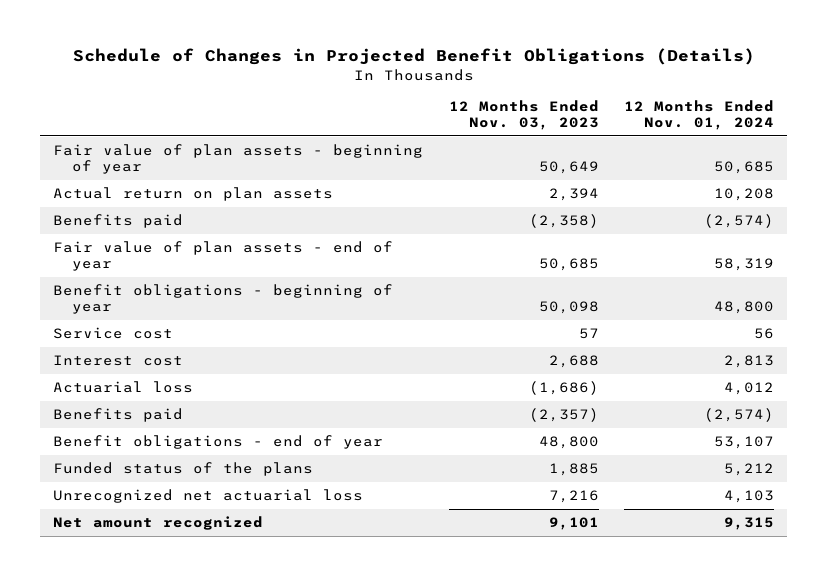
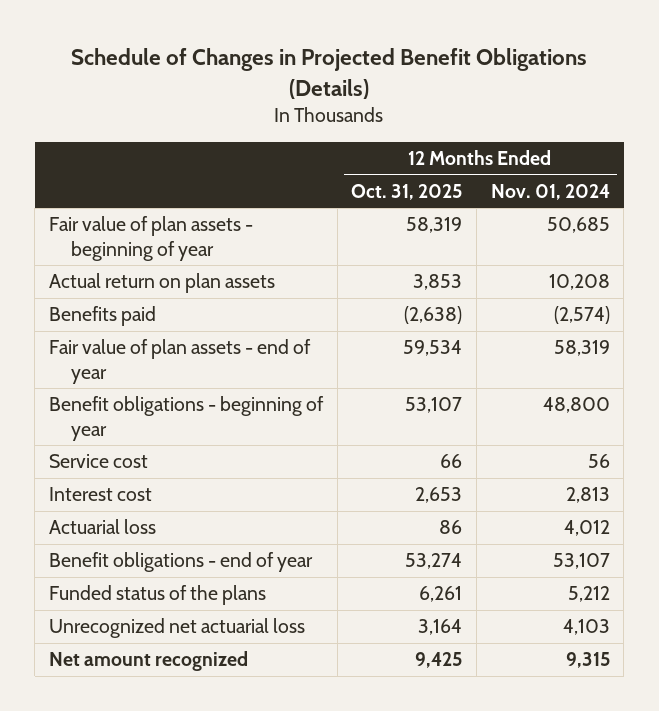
- | 12 Months Ended Nov. 03, 2023 | 12 Months Ended Nov. 01, 2024
+ | 12 Months Ended Oct. 31, 2025 | 12 Months Ended Nov. 01, 2024
- Benefits paid | (2,357) | (2,574)

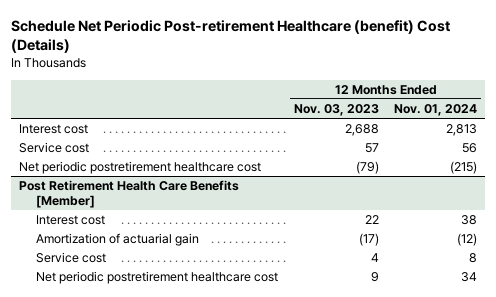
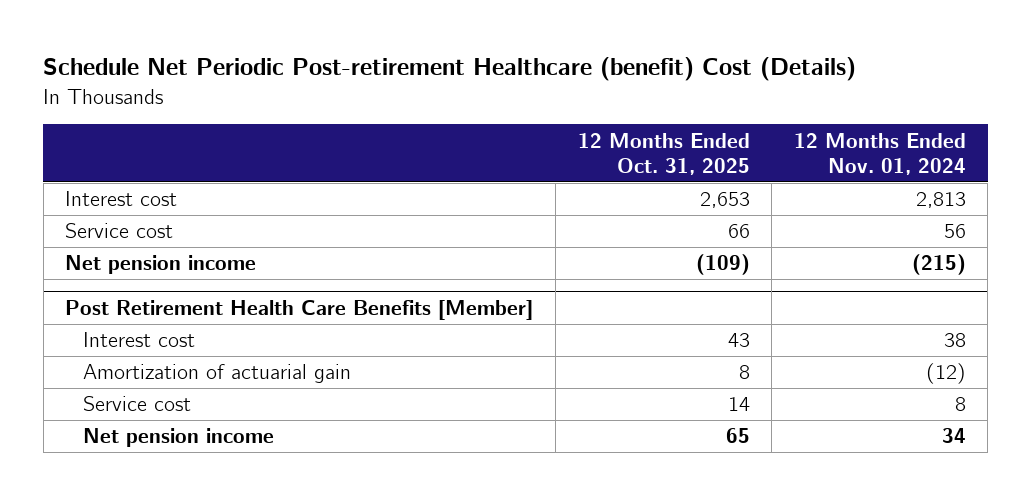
- | 12 Months Ended Nov. 03, 2023 | 12 Months Ended Nov. 01, 2024
+ | 12 Months Ended Oct. 31, 2025 | 12 Months Ended Nov. 01, 2024
- Net periodic postretirement healthcare cost | (79) | (215)
+ Net pension income | (109) | (215)
@ Post Retirement Health Care Benefits [Member]
- Net periodic postretirement healthcare cost | 9 | 34
+ Net pension income | 65 | 34

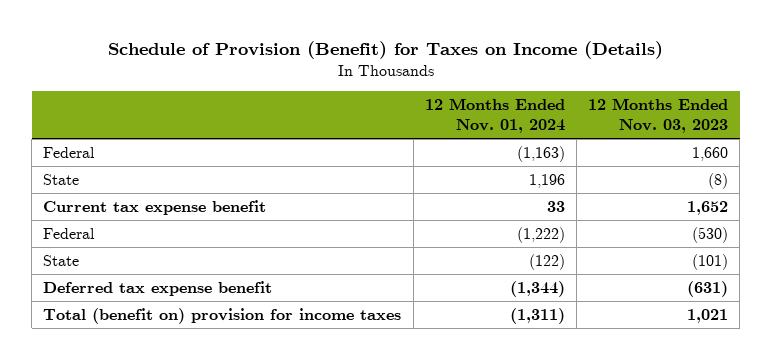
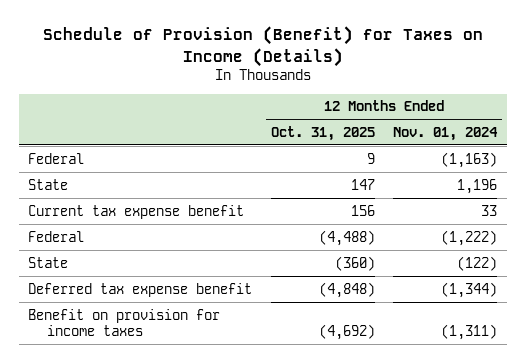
- | 12 Months Ended Nov. 01, 2024 | 12 Months Ended Nov. 03, 2023
+ | 12 Months Ended Oct. 31, 2025 | 12 Months Ended Nov. 01, 2024
- Total (benefit on) provision for income taxes | (1,311) | 1,021
+ Benefit on provision for income taxes | (4,692) | (1,311)

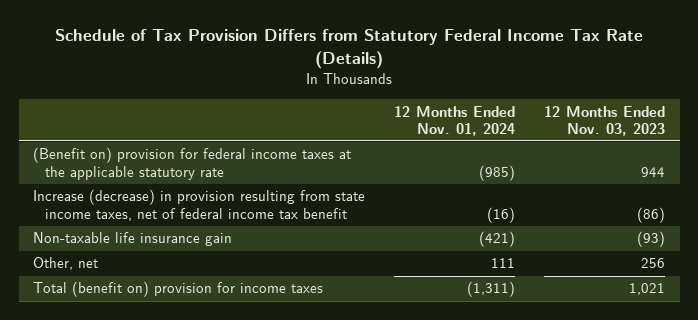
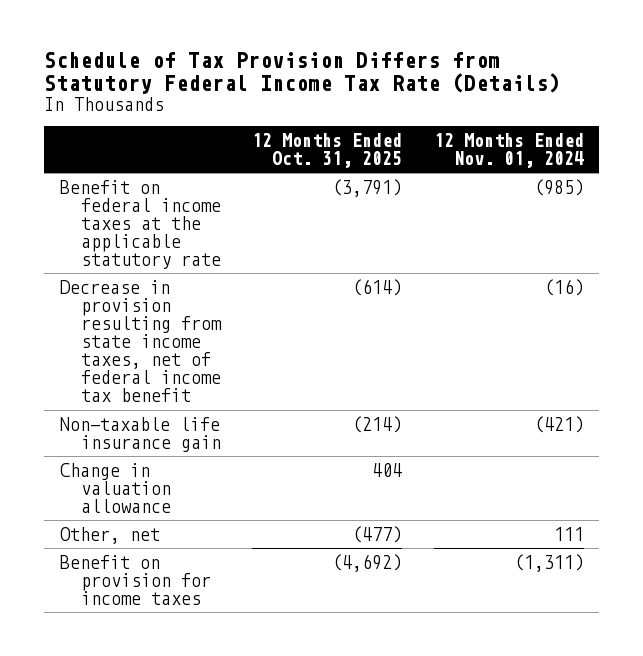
- | 12 Months Ended Nov. 01, 2024 | 12 Months Ended Nov. 03, 2023
+ | 12 Months Ended Oct. 31, 2025 | 12 Months Ended Nov. 01, 2024
- (Benefit on) provision for federal income taxes at the applicable statutory rate | (985) | 944
- Increase (decrease) in provision resulting from state income taxes, net of federal income tax benefit | (16) | (86)
+ Benefit on federal income taxes at the applicable statutory rate | (3,791) | (985)
+ Decrease in provision resulting from state income taxes, net of federal income tax benefit | (614) | (16)
+ Change in valuation allowance | 404 |
- Total (benefit on) provision for income taxes | (1,311) | 1,021
+ Benefit on provision for income taxes | (4,692) | (1,311)

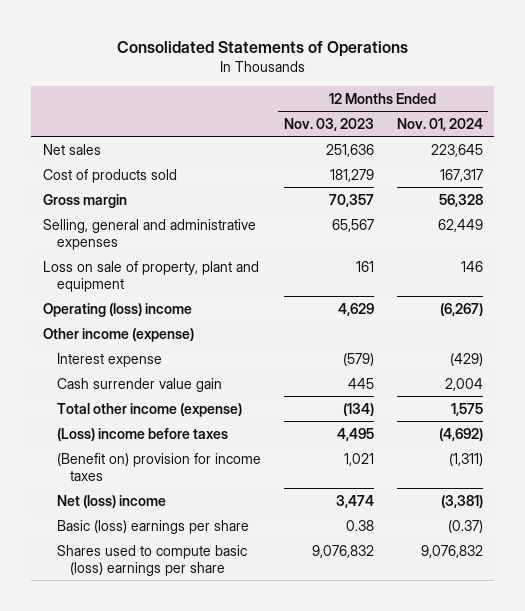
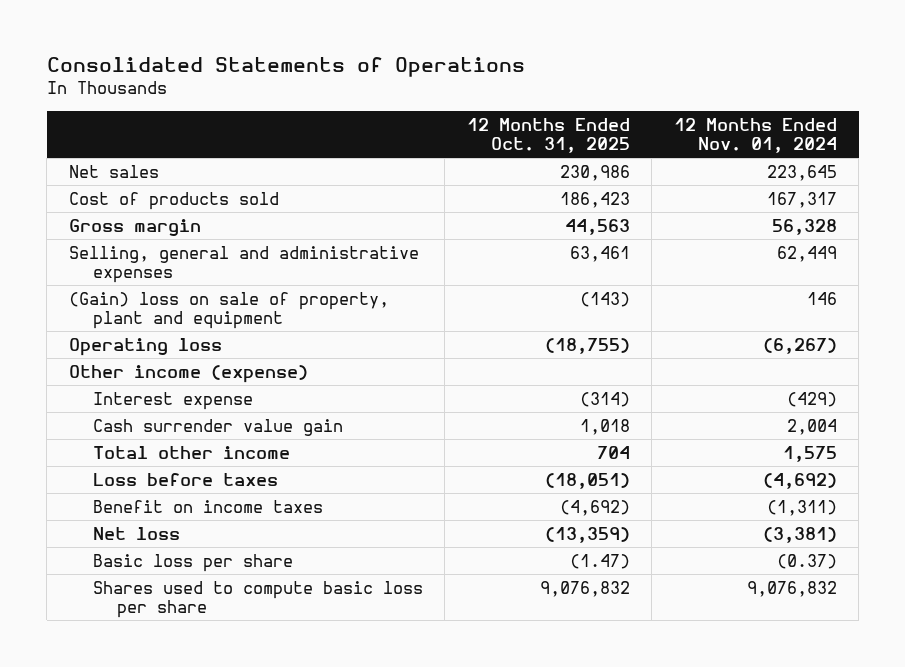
- | 12 Months Ended Nov. 03, 2023 | 12 Months Ended Nov. 01, 2024
+ | 12 Months Ended Oct. 31, 2025 | 12 Months Ended Nov. 01, 2024
- Loss on sale of property, plant and equipment | 161 | 146
- Operating (loss) income | 4,629 | (6,267)
+ (Gain) loss on sale of property, plant and equipment | (143) | 146
+ Operating loss | (18,755) | (6,267)
- Total other income (expense) | (134) | 1,575
- (Loss) income before taxes | 4,495 | (4,692)
- (Benefit on) provision for income taxes | 1,021 | (1,311)
- Net (loss) income | 3,474 | (3,381)
- Basic (loss) earnings per share | 0.38 | (0.37)
- Shares used to compute basic (loss) earnings per share | 9,076,832 | 9,076,832
+ Total other income | 704 | 1,575
+ Loss before taxes | (18,051) | (4,692)
+ Benefit on income taxes | (4,692) | (1,311)
+ Net loss | (13,359) | (3,381)
+ Basic loss per share | (1.47) | (0.37)
+ Shares used to compute basic loss per share | 9,076,832 | 9,076,832

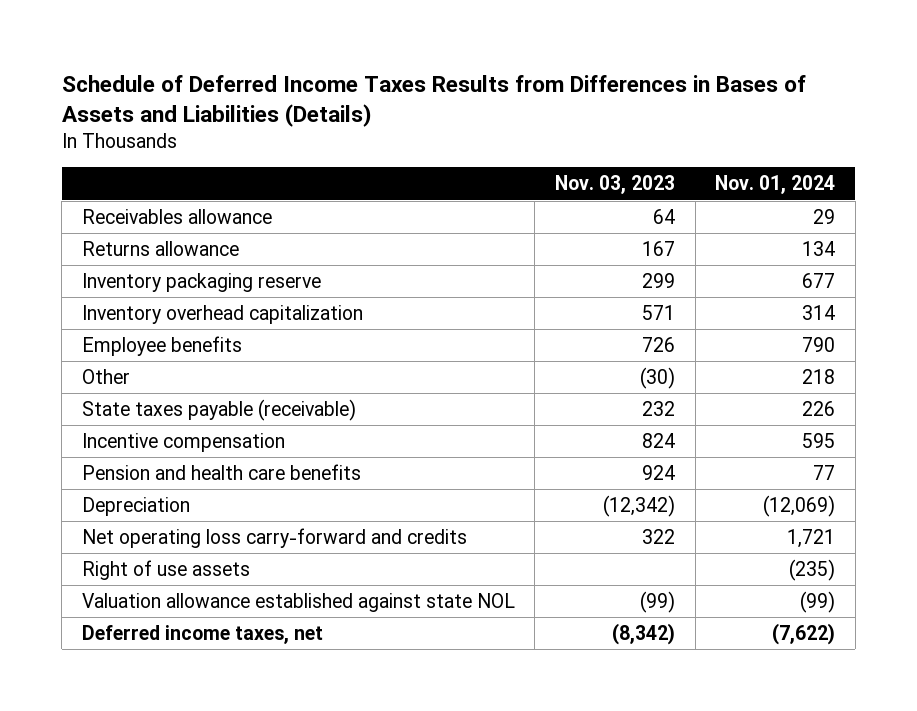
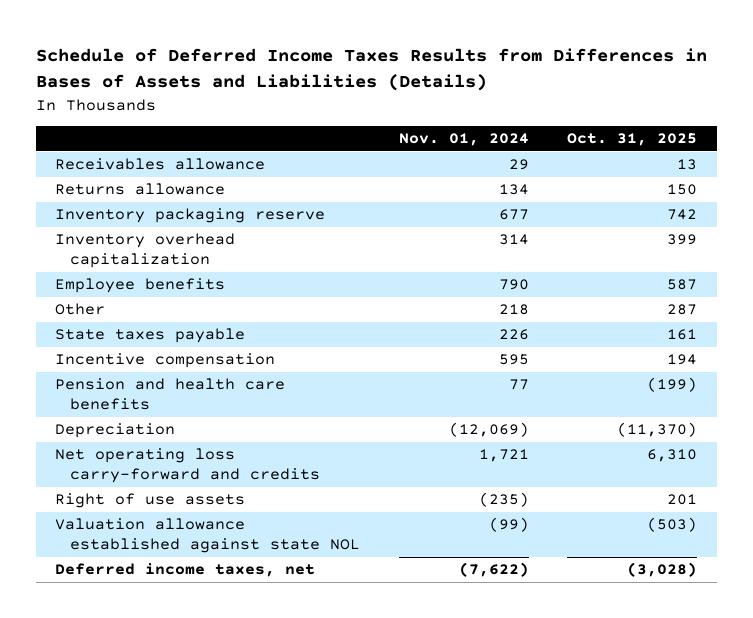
- | Nov. 03, 2023 | Nov. 01, 2024
+ | Nov. 01, 2024 | Oct. 31, 2025
- State taxes payable (receivable) | 232 | 226
+ State taxes payable | 226 | 161

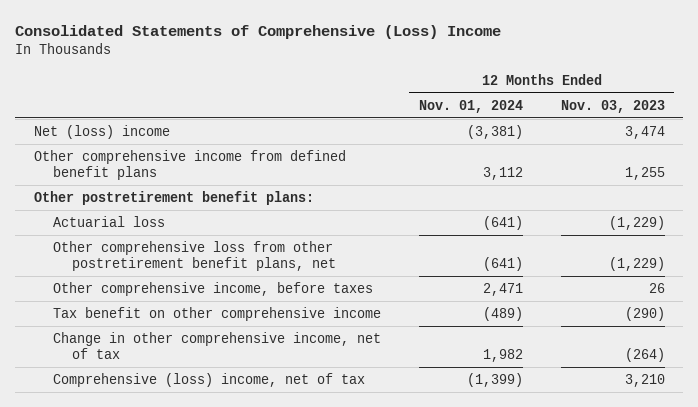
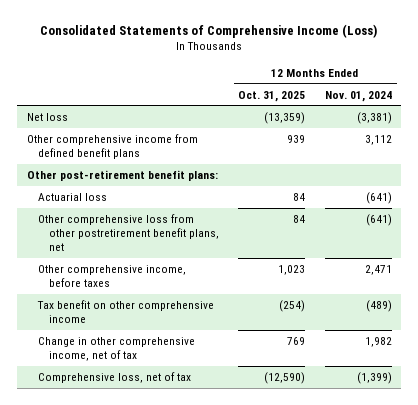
- Consolidated Statements of Comprehensive (Loss) Income
+ Consolidated Statements of Comprehensive Income (Loss)
- | 12 Months Ended Nov. 01, 2024 | 12 Months Ended Nov. 03, 2023
+ | 12 Months Ended Oct. 31, 2025 | 12 Months Ended Nov. 01, 2024
- Net (loss) income | (3,381) | 3,474
+ Net loss | (13,359) | (3,381)
- Other postretirement benefit plans:
+ Other post-retirement benefit plans:
- Comprehensive (loss) income, net of tax | (1,399) | 3,210
+ Comprehensive loss, net of tax | (12,590) | (1,399)

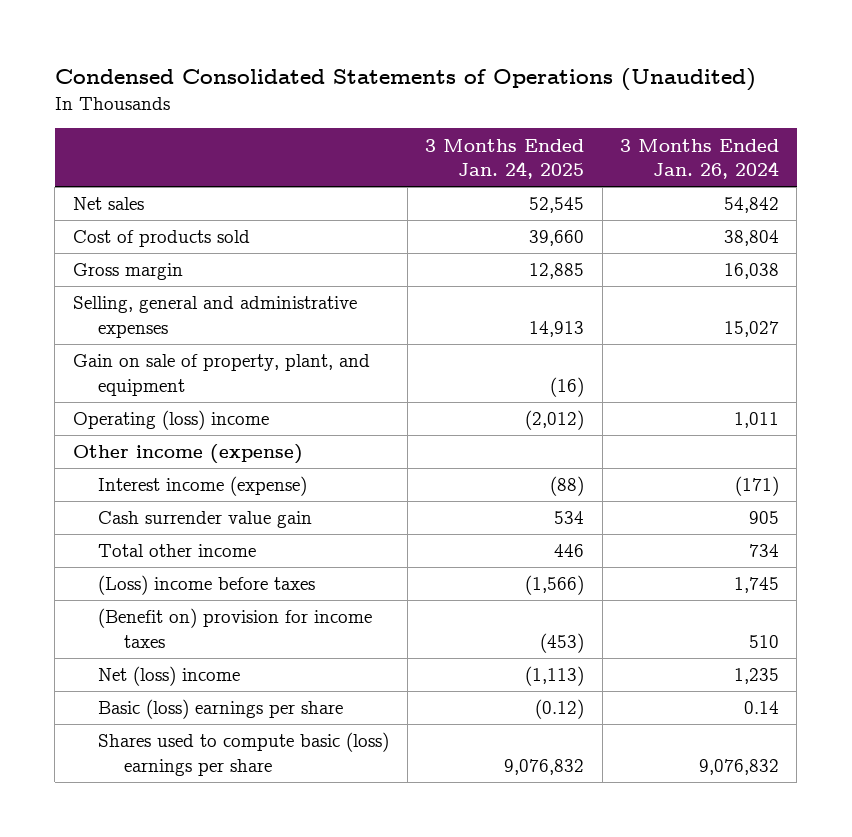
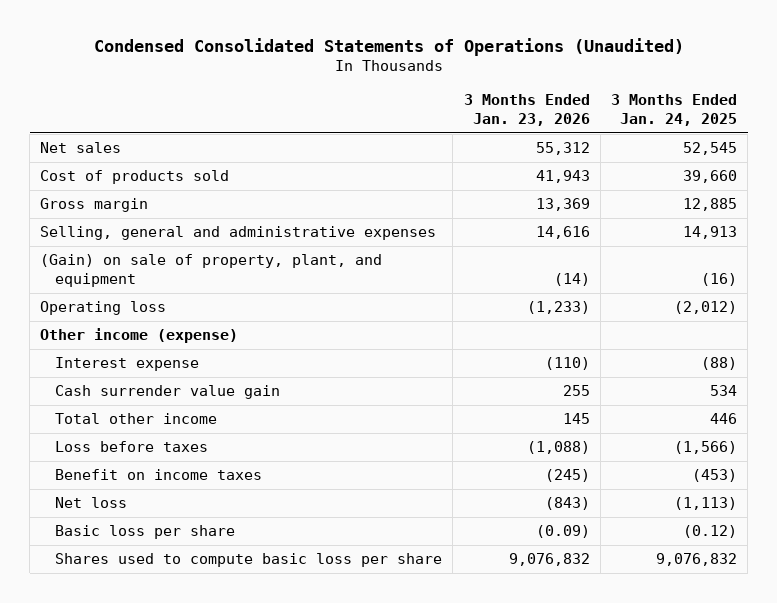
- | 3 Months Ended Jan. 24, 2025 | 3 Months Ended Jan. 26, 2024
+ | 3 Months Ended Jan. 23, 2026 | 3 Months Ended Jan. 24, 2025
- Gain on sale of property, plant, and equipment | (16) |
- Operating (loss) income | (2,012) | 1,011
+ (Gain) on sale of property, plant, and equipment | (14) | (16)
+ Operating loss | (1,233) | (2,012)
- Interest income (expense) | (88) | (171)
+ Interest expense | (110) | (88)
- (Loss) income before taxes | (1,566) | 1,745
- (Benefit on) provision for income taxes | (453) | 510
- Net (loss) income | (1,113) | 1,235
- Basic (loss) earnings per share | (0.12) | 0.14
- Shares used to compute basic (loss) earnings per share | 9,076,832 | 9,076,832
+ Loss before taxes | (1,088) | (1,566)
+ Benefit on income taxes | (245) | (453)
+ Net loss | (843) | (1,113)
+ Basic loss per share | (0.09) | (0.12)
+ Shares used to compute basic loss per share | 9,076,832 | 9,076,832

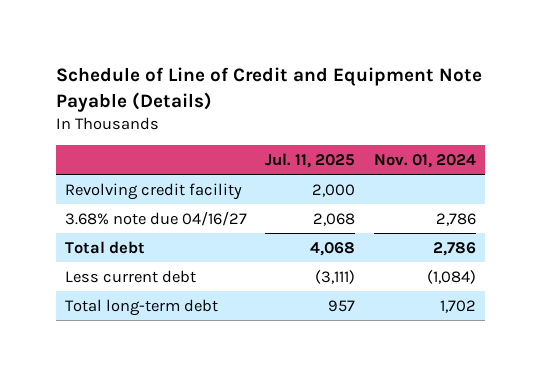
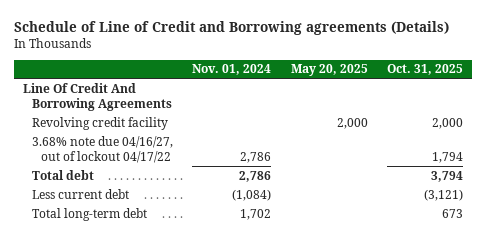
- Schedule of Line of Credit and Equipment Note Payable (Details)
+ Schedule of Line of Credit and Borrowing agreements (Details)
- | Jul. 11, 2025 | Nov. 01, 2024
+ | Nov. 01, 2024 | May 20, 2025 | Oct. 31, 2025
+ Line Of Credit And Borrowing Agreements
- 3.68% note due 04/16/27 | 2,068 | 2,786
+ 3.68% note due 04/16/27, out of lockout 04/17/22 | 2,786 | | 1,794

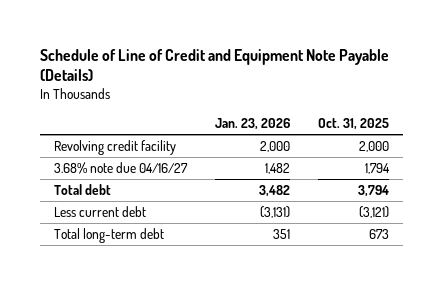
- Schedule of Line of Credit and Borrowing agreements (Details)
+ Schedule of Line of Credit and Equipment Note Payable (Details)
- | Nov. 01, 2024 | May 20, 2025 | Oct. 31, 2025
+ | Jan. 23, 2026 | Oct. 31, 2025
- Line Of Credit And Borrowing Agreements
- 3.68% note due 04/16/27, out of lockout 04/17/22 | 2,786 | | 1,794
+ 3.68% note due 04/16/27 | 1,482 | 1,794

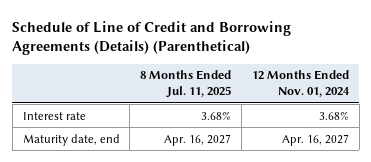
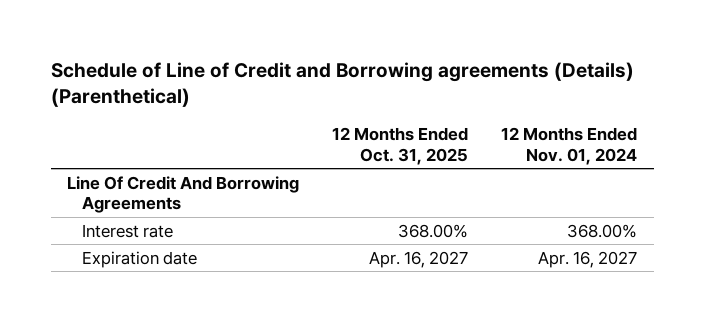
- Schedule of Line of Credit and Borrowing Agreements (Details) (Parenthetical)
+ Schedule of Line of Credit and Borrowing agreements (Details) (Parenthetical)
- | 8 Months Ended Jul. 11, 2025 | 12 Months Ended Nov. 01, 2024
+ | 12 Months Ended Oct. 31, 2025 | 12 Months Ended Nov. 01, 2024
- Interest rate | 3.68% | 3.68%
- Maturity date, end | Apr. 16, 2027 | Apr. 16, 2027
+ Line Of Credit And Borrowing Agreements
+ Interest rate | 368.00% | 368.00%
+ Expiration date | Apr. 16, 2027 | Apr. 16, 2027

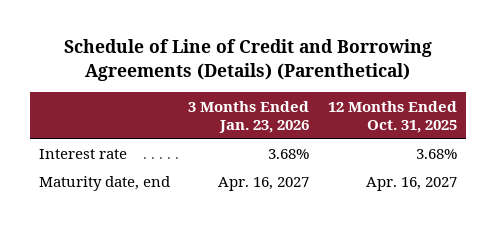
- Schedule of Line of Credit and Borrowing agreements (Details) (Parenthetical)
+ Schedule of Line of Credit and Borrowing Agreements (Details) (Parenthetical)
- | 12 Months Ended Oct. 31, 2025 | 12 Months Ended Nov. 01, 2024
+ | 3 Months Ended Jan. 23, 2026 | 12 Months Ended Oct. 31, 2025
- Line Of Credit And Borrowing Agreements
- Interest rate | 368.00% | 368.00%
- Expiration date | Apr. 16, 2027 | Apr. 16, 2027
+ Interest rate | 3.68% | 3.68%
+ Maturity date, end | Apr. 16, 2027 | Apr. 16, 2027

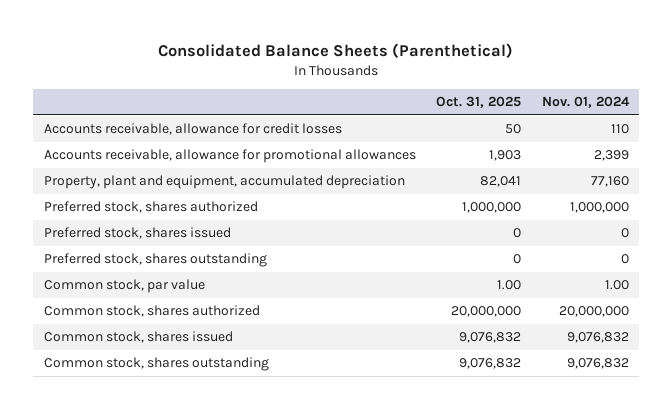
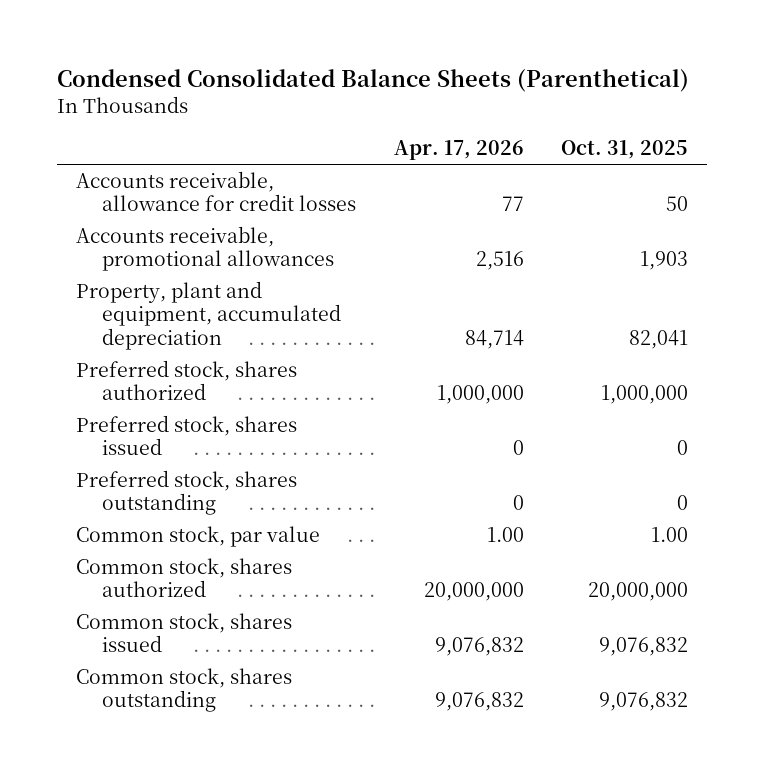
- Consolidated Balance Sheets (Parenthetical)
+ Condensed Consolidated Balance Sheets (Parenthetical)
- | Oct. 31, 2025 | Nov. 01, 2024
+ | Apr. 17, 2026 | Oct. 31, 2025
- Accounts receivable, allowance for promotional allowances | 1,903 | 2,399
+ Accounts receivable, promotional allowances | 2,516 | 1,903

